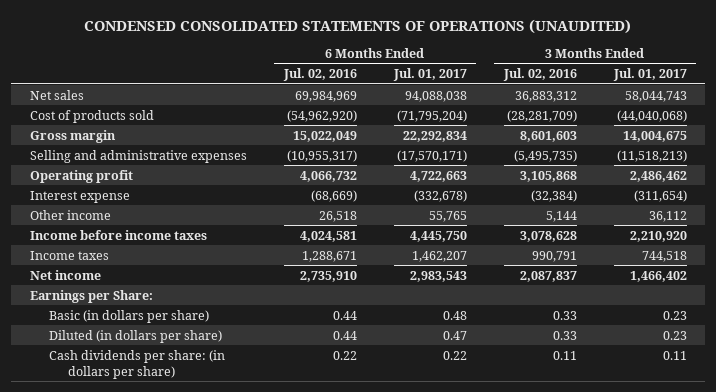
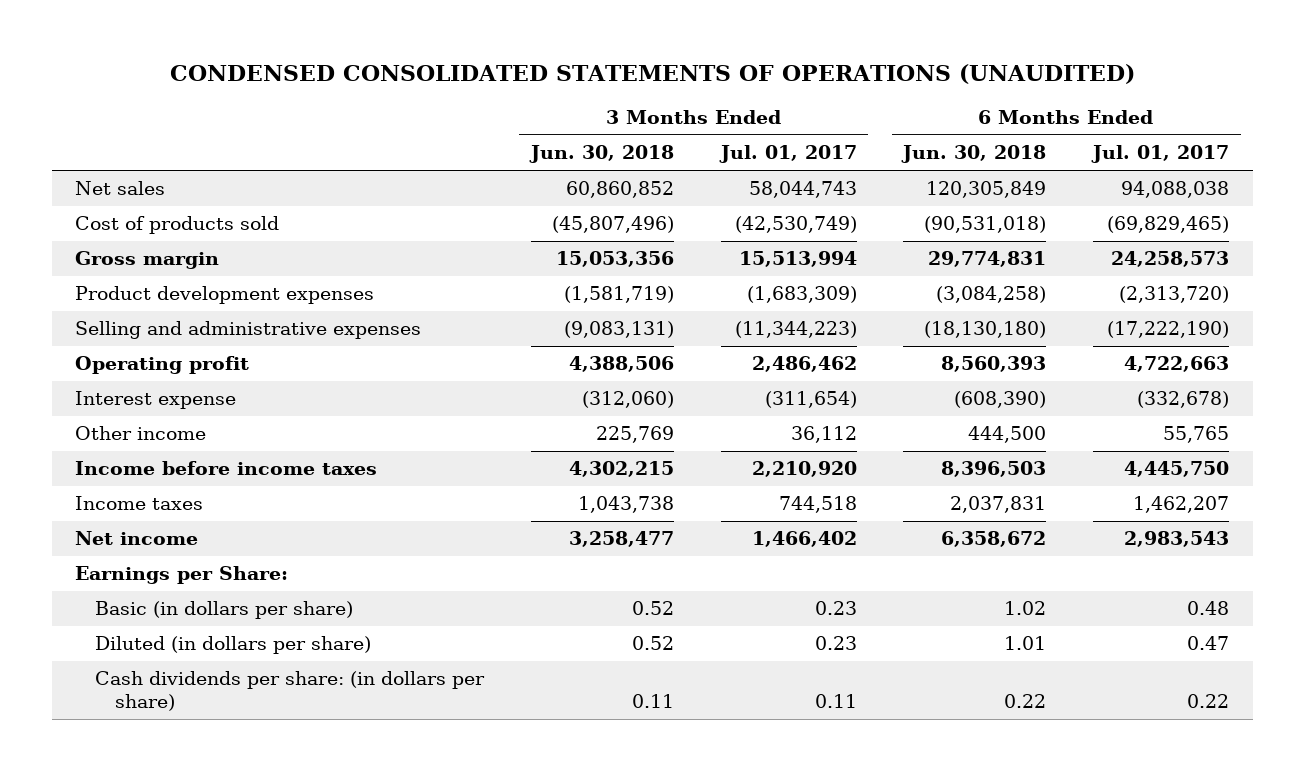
- | 6 Months Ended Jul. 02, 2016 | 6 Months Ended Jul. 01, 2017 | 3 Months Ended Jul. 02, 2016 | 3 Months Ended Jul. 01, 2017
+ | 3 Months Ended Jun. 30, 2018 | 3 Months Ended Jul. 01, 2017 | 6 Months Ended Jun. 30, 2018 | 6 Months Ended Jul. 01, 2017
- Cost of products sold | (54,962,920) | (71,795,204) | (28,281,709) | (44,040,068)
- Gross margin | 15,022,049 | 22,292,834 | 8,601,603 | 14,004,675
- Selling and administrative expenses | (10,955,317) | (17,570,171) | (5,495,735) | (11,518,213)
+ Cost of products sold | (45,807,496) | (42,530,749) | (90,531,018) | (69,829,465)
+ Gross margin | 15,053,356 | 15,513,994 | 29,774,831 | 24,258,573
+ Product development expenses | (1,581,719) | (1,683,309) | (3,084,258) | (2,313,720)
+ Selling and administrative expenses | (9,083,131) | (11,344,223) | (18,130,180) | (17,222,190)

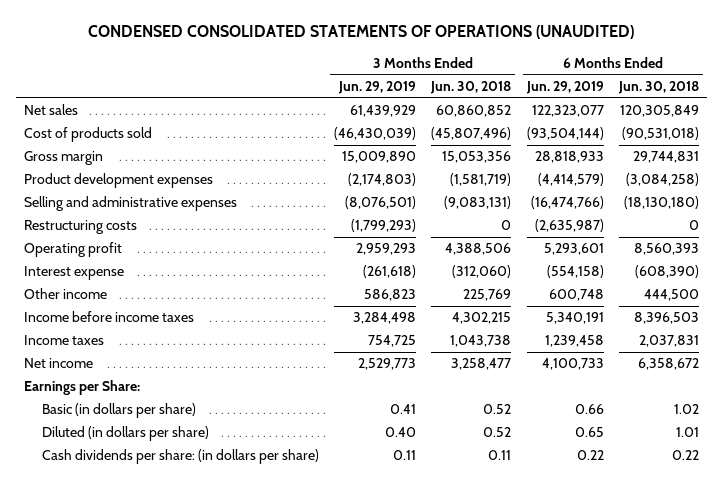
- | 3 Months Ended Jun. 30, 2018 | 3 Months Ended Jul. 01, 2017 | 6 Months Ended Jun. 30, 2018 | 6 Months Ended Jul. 01, 2017
+ | 3 Months Ended Jun. 29, 2019 | 3 Months Ended Jun. 30, 2018 | 6 Months Ended Jun. 29, 2019 | 6 Months Ended Jun. 30, 2018
- Gross margin | 15,053,356 | 15,513,994 | 29,774,831 | 24,258,573
+ Gross margin | 15,009,890 | 15,053,356 | 28,818,933 | 29,744,831
+ Restructuring costs | (1,799,293) | 0 | (2,635,987) | 0

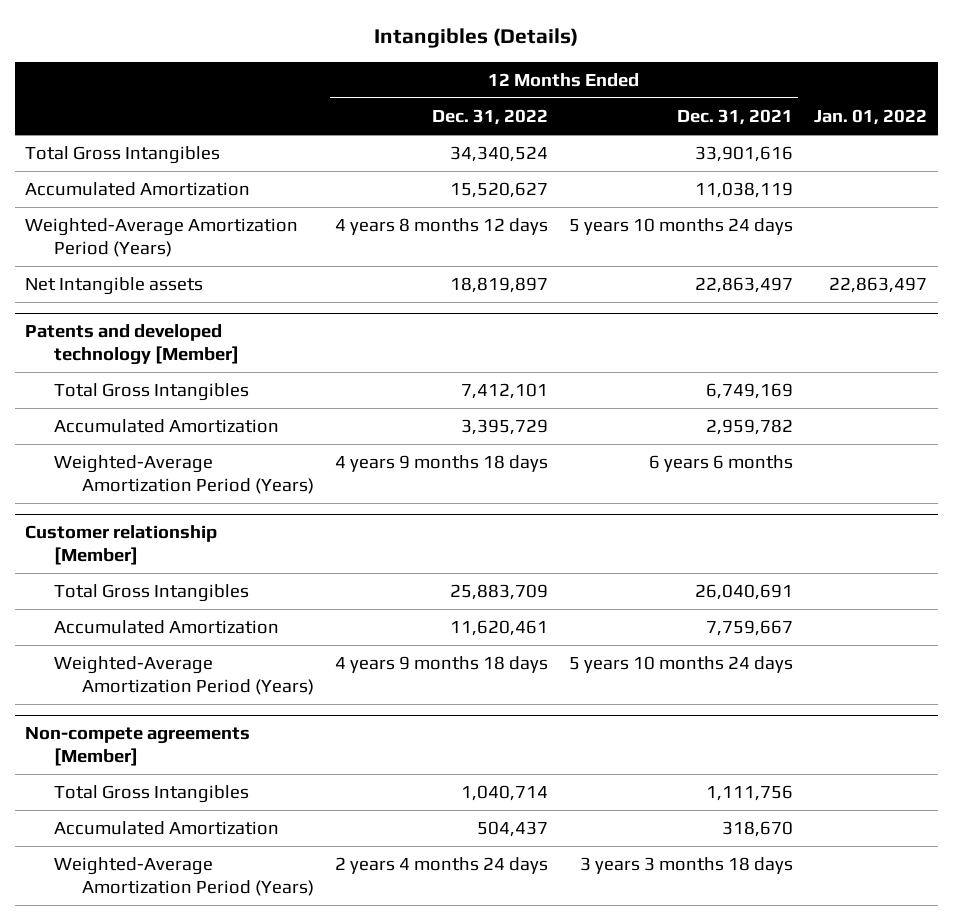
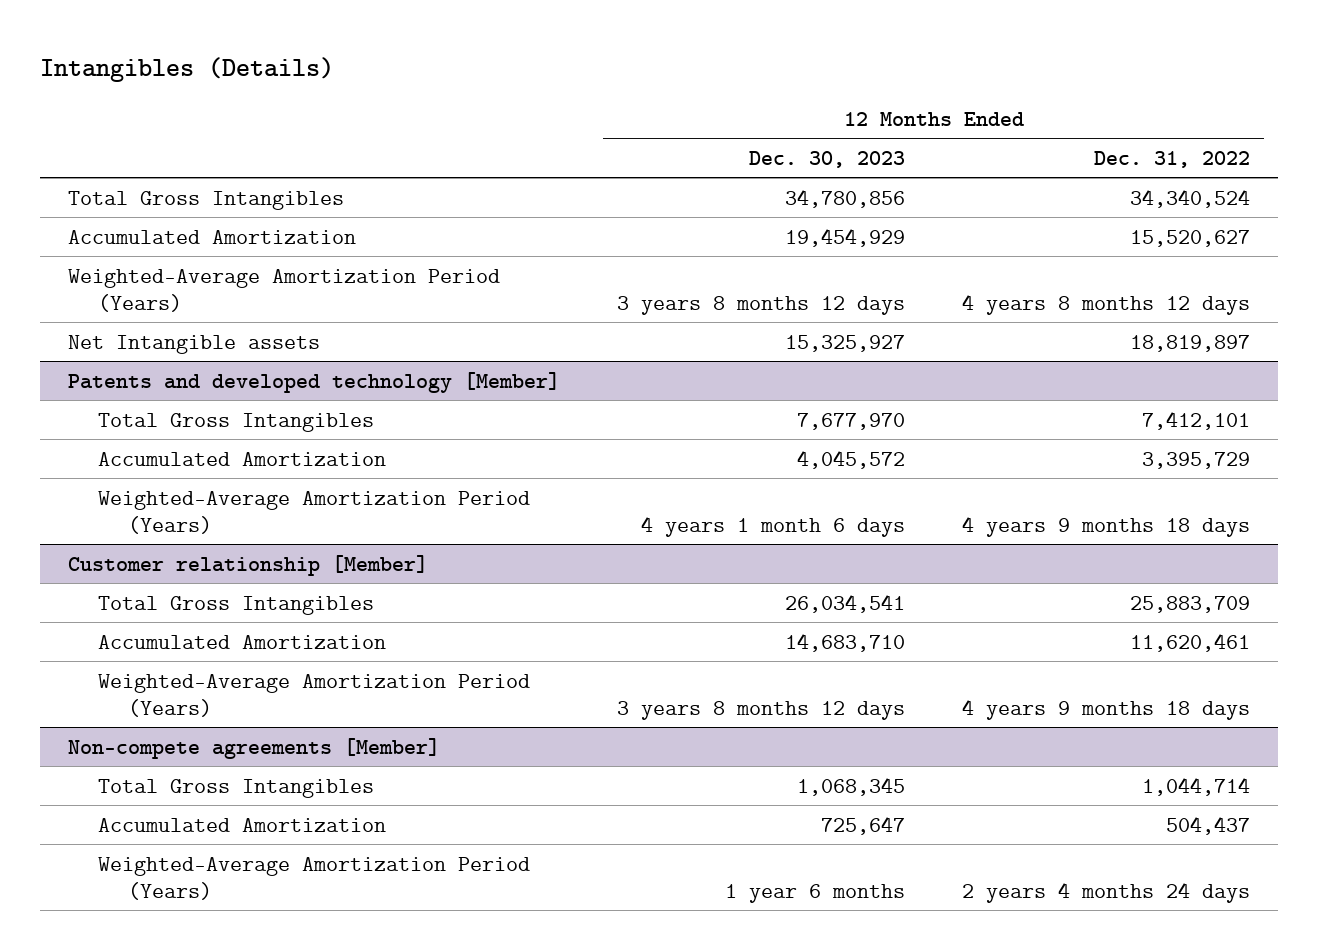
- | 12 Months Ended Dec. 31, 2022 | 12 Months Ended Dec. 31, 2021 | Jan. 01, 2022
+ | 12 Months Ended Dec. 30, 2023 | 12 Months Ended Dec. 31, 2022
@ Non-compete agreements [Member]
- Total Gross Intangibles | 1,040,714 | 1,111,756 |
+ Total Gross Intangibles | 1,068,345 | 1,044,714

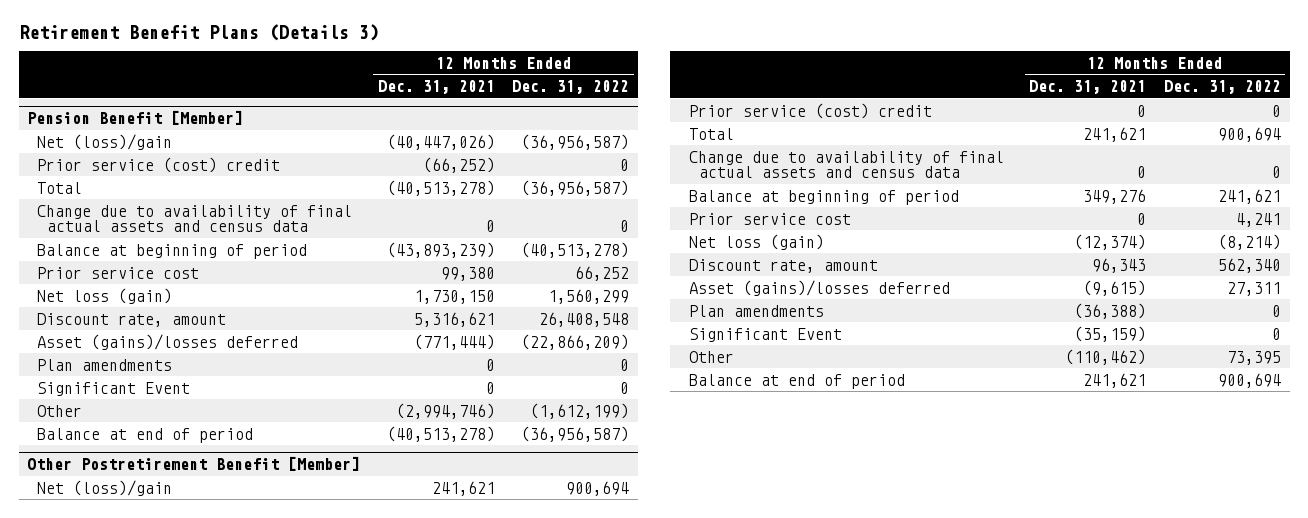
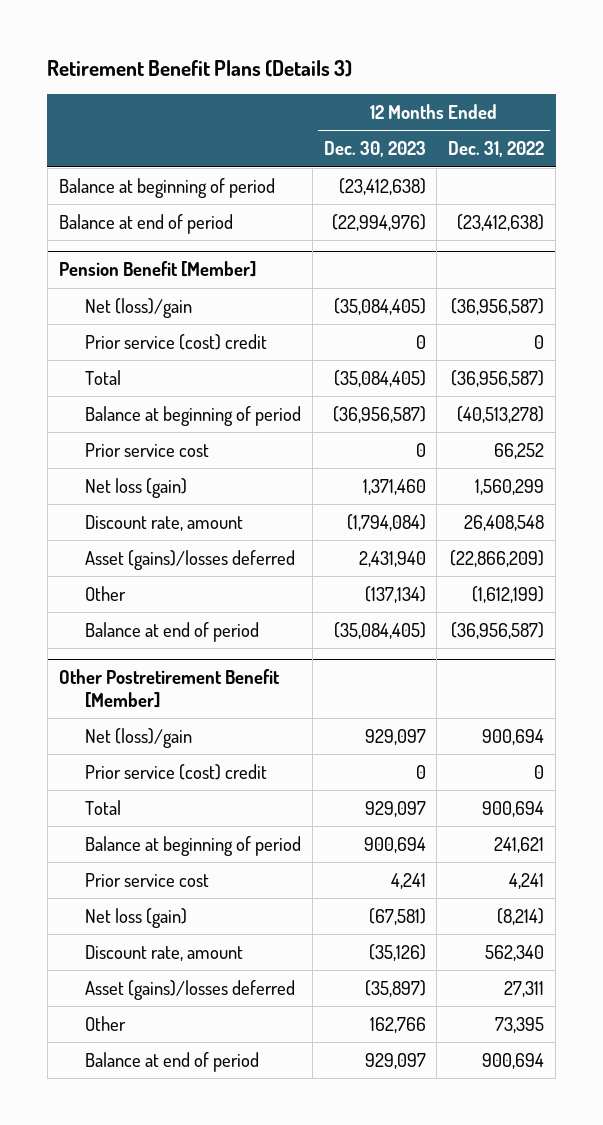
- | 12 Months Ended Dec. 31, 2021 | 12 Months Ended Dec. 31, 2022
+ | 12 Months Ended Dec. 30, 2023 | 12 Months Ended Dec. 31, 2022
+ Balance at beginning of period | (23,412,638) |
+ Balance at end of period | (22,994,976) | (23,412,638)
@ Pension Benefit [Member]
- Change due to availability of final actual assets and census data | 0 | 0
- Plan amendments | 0 | 0
- Significant Event | 0 | 0
@ Other Postretirement Benefit [Member]
- Change due to availability of final actual assets and census data | 0 | 0
- Plan amendments | (36,388) | 0
- Significant Event | (35,159) | 0

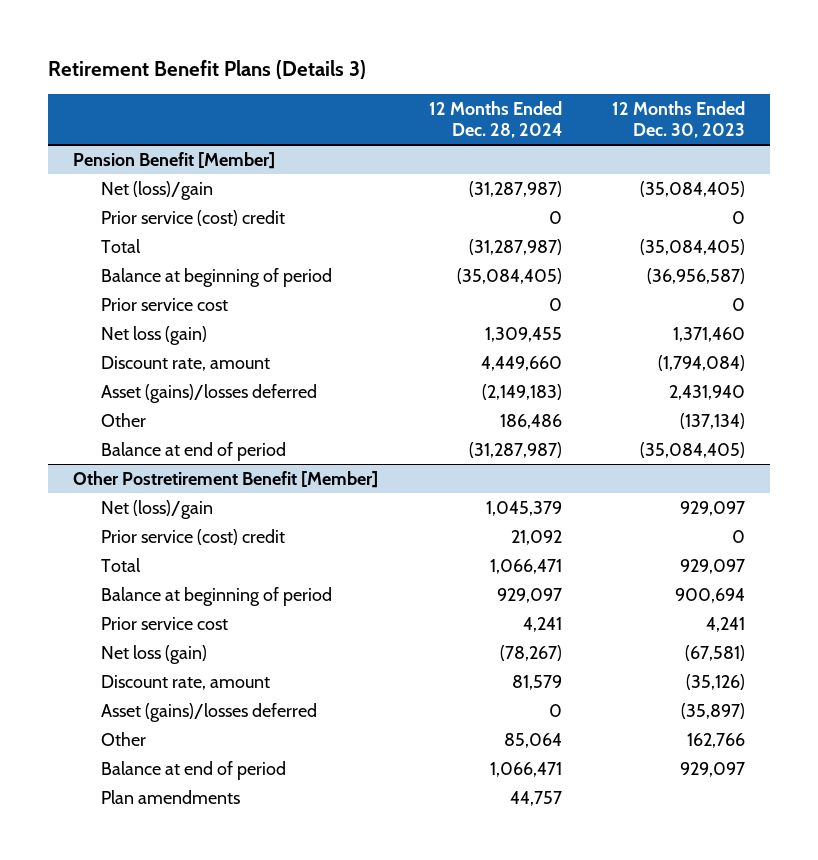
- | 12 Months Ended Dec. 30, 2023 | 12 Months Ended Dec. 31, 2022
+ | 12 Months Ended Dec. 28, 2024 | 12 Months Ended Dec. 30, 2023
- Balance at beginning of period | (23,412,638) |
- Balance at end of period | (22,994,976) | (23,412,638)
@ Other Postretirement Benefit [Member]
+ Plan amendments | 44,757 |

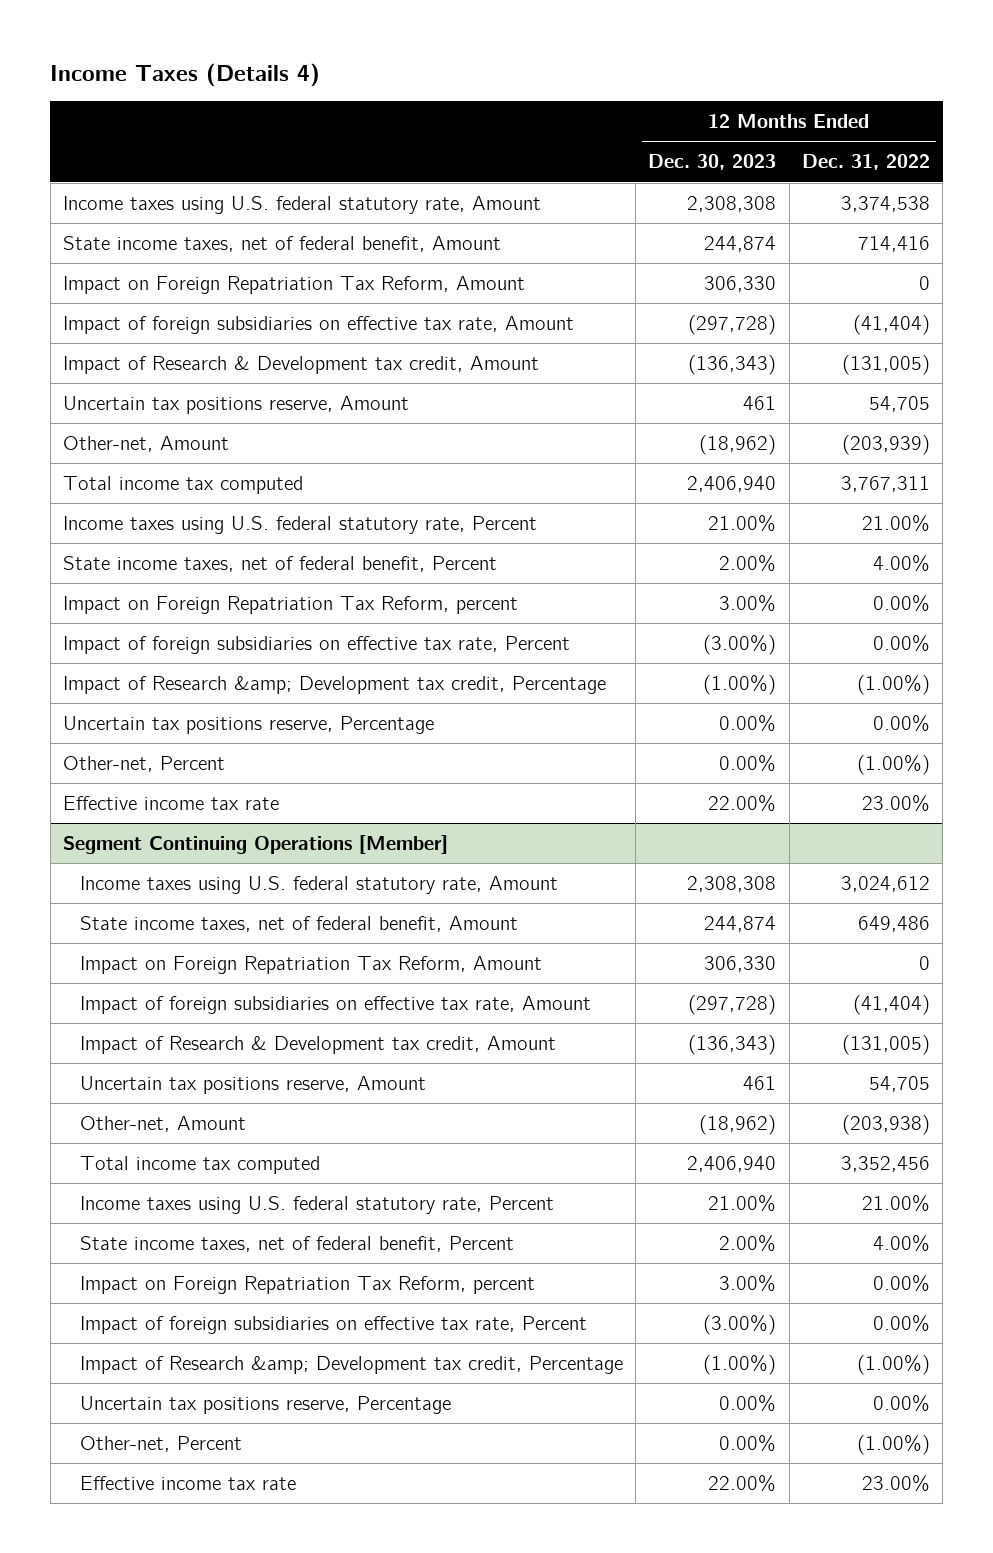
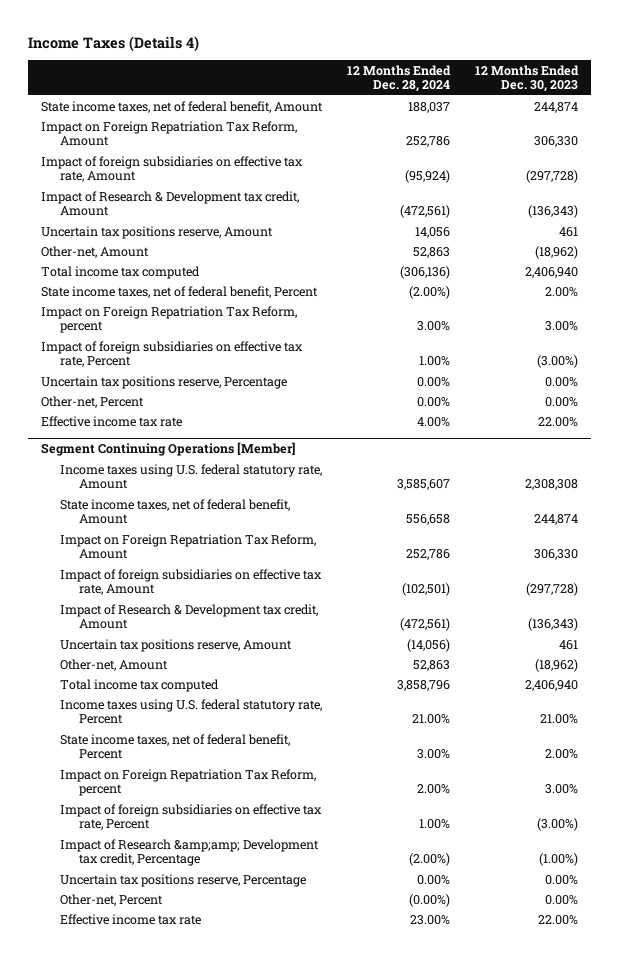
- | 12 Months Ended Dec. 30, 2023 | 12 Months Ended Dec. 31, 2022
+ | 12 Months Ended Dec. 28, 2024 | 12 Months Ended Dec. 30, 2023
- Income taxes using U.S. federal statutory rate, Amount | 2,308,308 | 3,374,538
- Income taxes using U.S. federal statutory rate, Percent | 21.00% | 21.00%
- Impact of Research &amp; Development tax credit, Percentage | (1.00%) | (1.00%)
@ Segment Continuing Operations [Member]
- Impact of Research &amp; Development tax credit, Percentage | (1.00%) | (1.00%)
+ Impact of Research &amp;amp; Development tax credit, Percentage | (2.00%) | (1.00%)

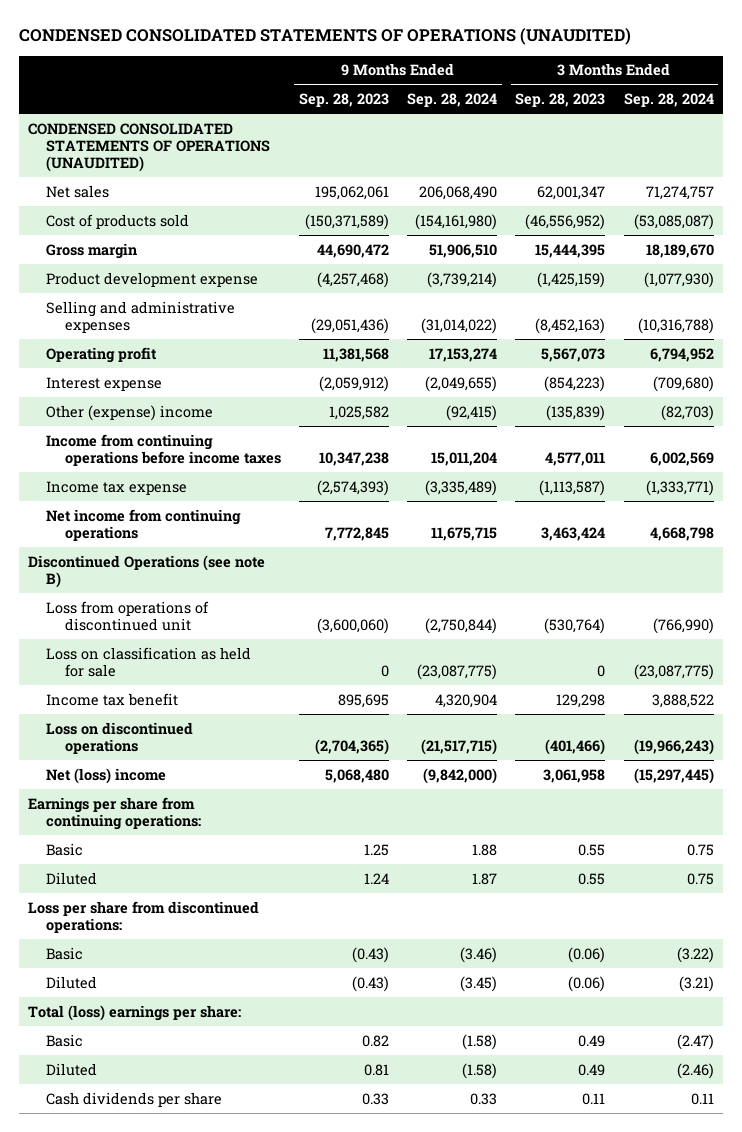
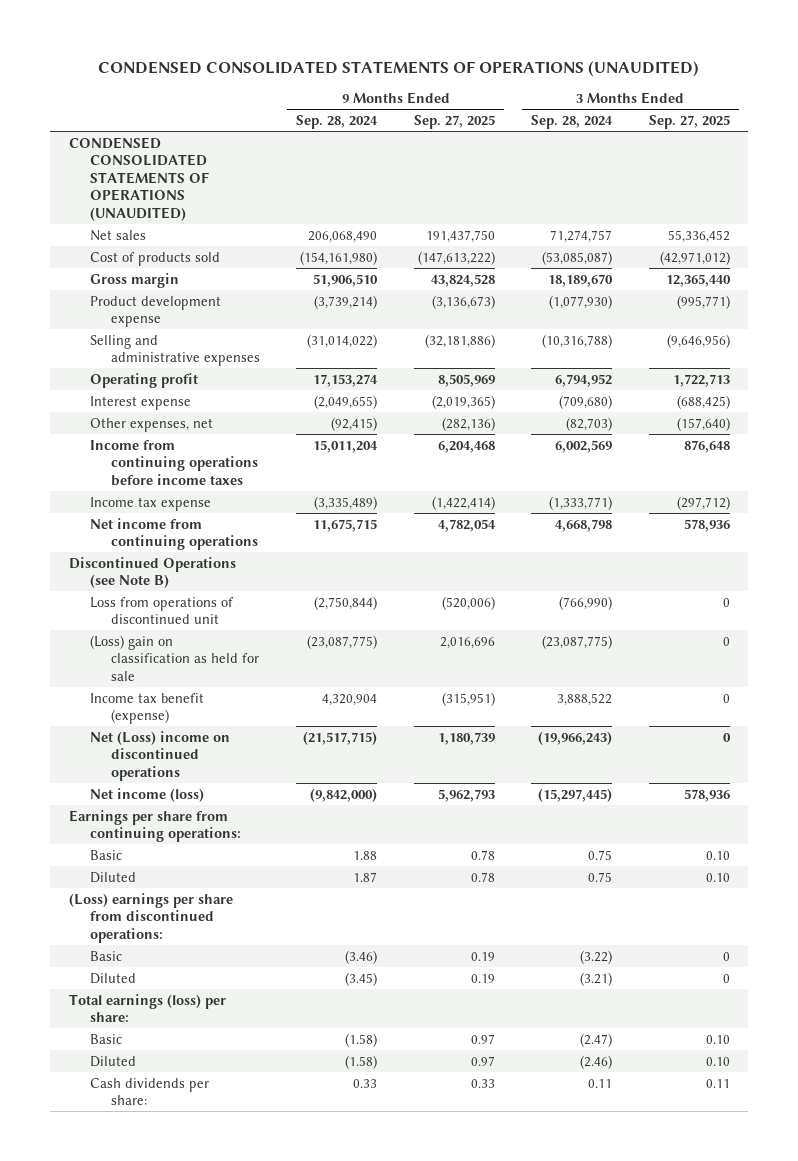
- | 9 Months Ended Sep. 28, 2023 | 9 Months Ended Sep. 28, 2024 | 3 Months Ended Sep. 28, 2023 | 3 Months Ended Sep. 28, 2024
+ | 9 Months Ended Sep. 28, 2024 | 9 Months Ended Sep. 27, 2025 | 3 Months Ended Sep. 28, 2024 | 3 Months Ended Sep. 27, 2025
- Other (expense) income | 1,025,582 | (92,415) | (135,839) | (82,703)
+ Other expenses, net | (92,415) | (282,136) | (82,703) | (157,640)
- Discontinued Operations (see note B)
+ Discontinued Operations (see Note B)
- Loss on classification as held for sale | 0 | (23,087,775) | 0 | (23,087,775)
- Income tax benefit | 895,695 | 4,320,904 | 129,298 | 3,888,522
- Loss on discontinued operations | (2,704,365) | (21,517,715) | (401,466) | (19,966,243)
- Net (loss) income | 5,068,480 | (9,842,000) | 3,061,958 | (15,297,445)
+ (Loss) gain on classification as held for sale | (23,087,775) | 2,016,696 | (23,087,775) | 0
+ Income tax benefit (expense) | 4,320,904 | (315,951) | 3,888,522 | 0
+ Net (Loss) income on discontinued operations | (21,517,715) | 1,180,739 | (19,966,243) | 0
+ Net income (loss) | (9,842,000) | 5,962,793 | (15,297,445) | 578,936
- Loss per share from discontinued operations:
+ (Loss) earnings per share from discontinued operations:
- Total (loss) earnings per share:
+ Total earnings (loss) per share:
- Cash dividends per share | 0.33 | 0.33 | 0.11 | 0.11
+ Cash dividends per share: | 0.33 | 0.33 | 0.11 | 0.11

